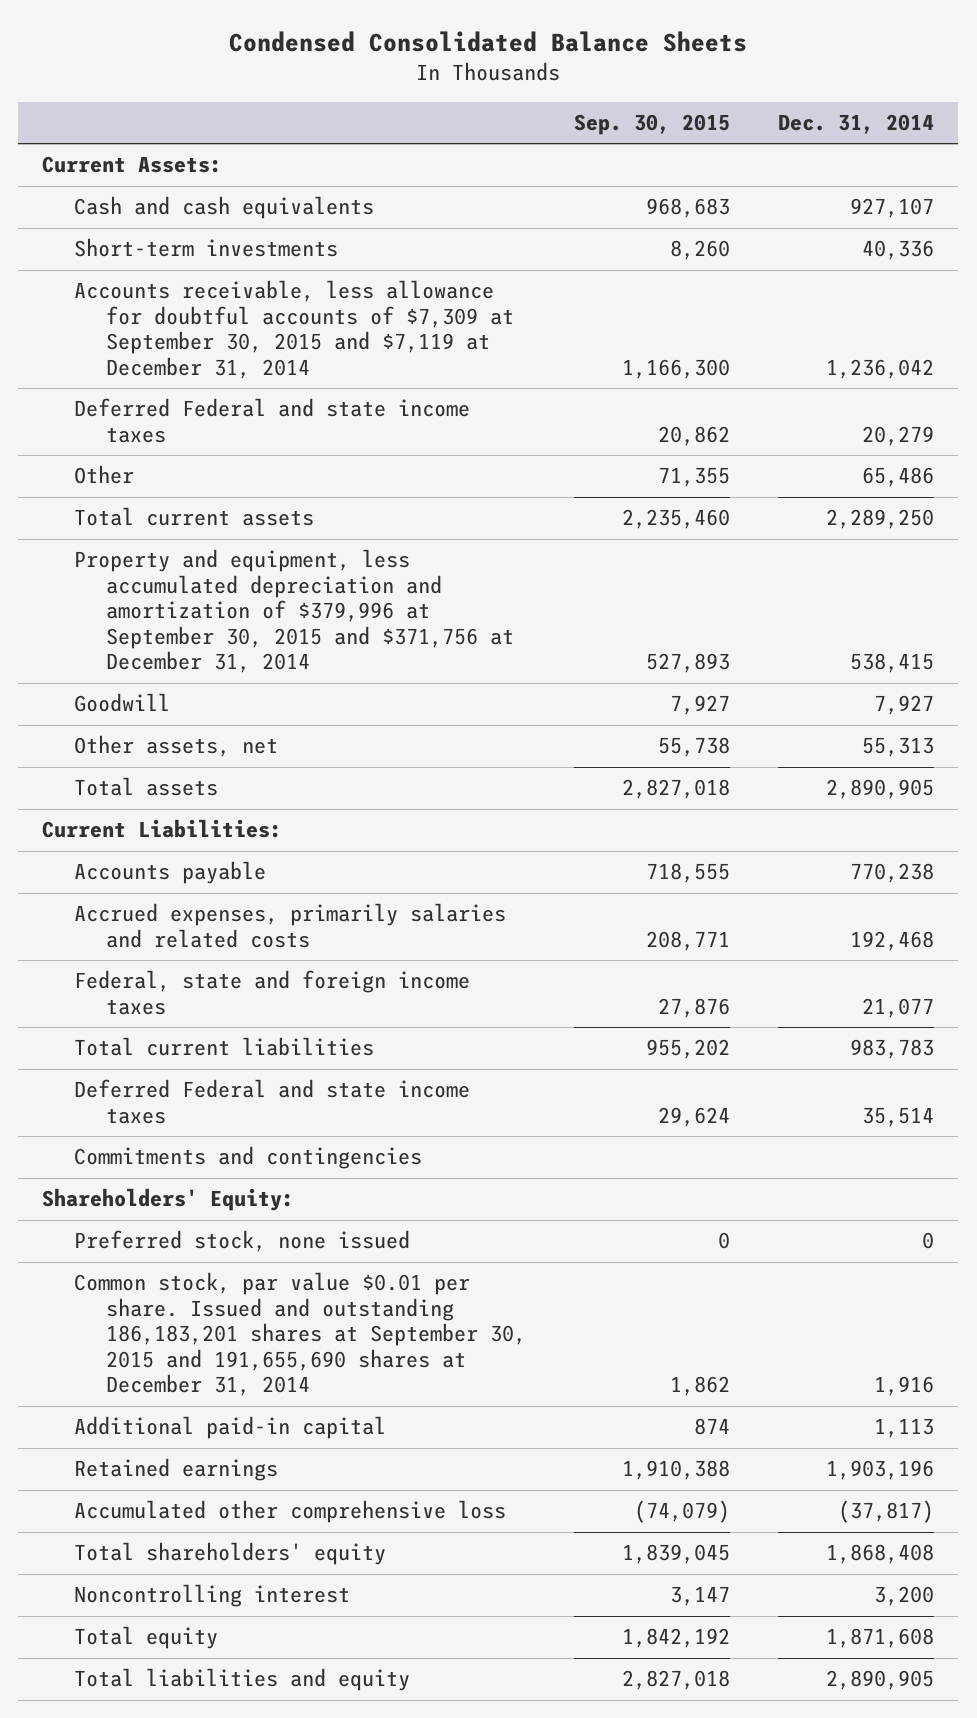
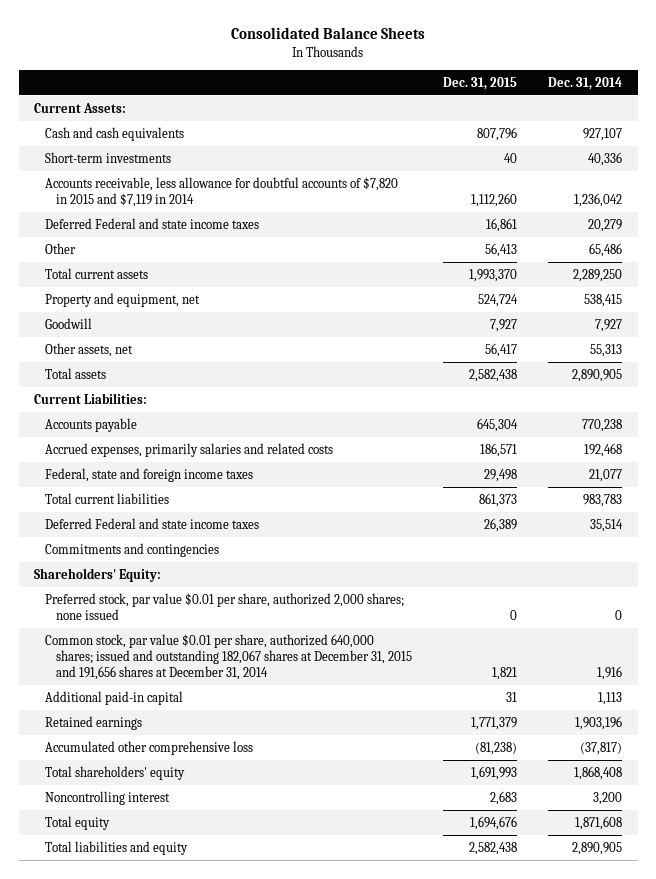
- Condensed Consolidated Balance Sheets
+ Consolidated Balance Sheets
- | Sep. 30, 2015 | Dec. 31, 2014
+ | Dec. 31, 2015 | Dec. 31, 2014
- Accounts receivable, less allowance for doubtful accounts of $7,309 at September 30, 2015 and $7,119 at December 31, 2014 | 1,166,300 | 1,236,042
+ Accounts receivable, less allowance for doubtful accounts of $7,820 in 2015 and $7,119 in 2014 | 1,112,260 | 1,236,042
- Property and equipment, less accumulated depreciation and amortization of $379,996 at September 30, 2015 and $371,756 at December 31, 2014 | 527,893 | 538,415
+ Property and equipment, net | 524,724 | 538,415
- Preferred stock, none issued | 0 | 0
- Common stock, par value $0.01 per share. Issued and outstanding 186,183,201 shares at September 30, 2015 and 191,655,690 shares at December 31, 2014 | 1,862 | 1,916
+ Preferred stock, par value $0.01 per share, authorized 2,000 shares; none issued | 0 | 0
+ Common stock, par value $0.01 per share, authorized 640,000 shares; issued and outstanding 182,067 shares at December 31, 2015 and 191,656 shares at December 31, 2014 | 1,821 | 1,916

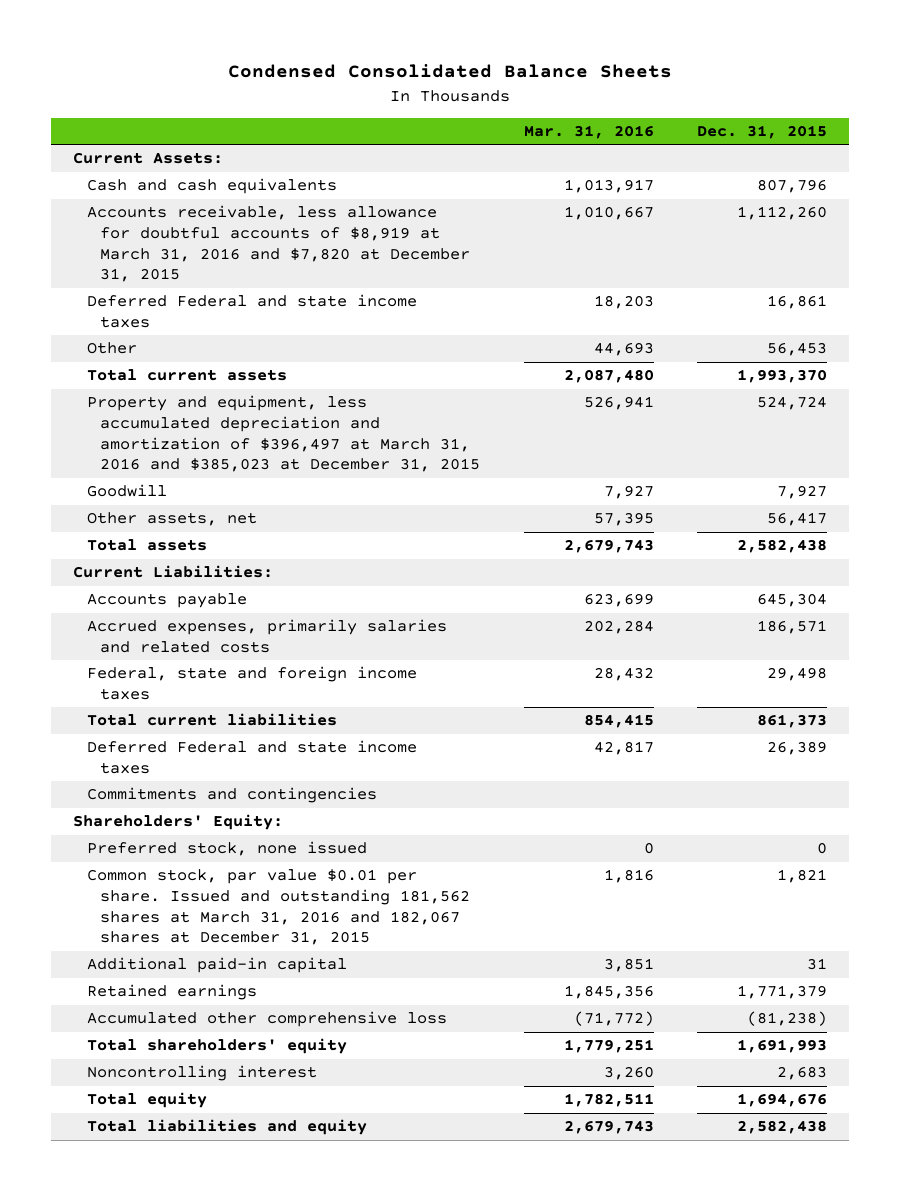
- Consolidated Balance Sheets
+ Condensed Consolidated Balance Sheets
- | Dec. 31, 2015 | Dec. 31, 2014
+ | Mar. 31, 2016 | Dec. 31, 2015
- Short-term investments | 40 | 40,336
- Accounts receivable, less allowance for doubtful accounts of $7,820 in 2015 and $7,119 in 2014 | 1,112,260 | 1,236,042
+ Accounts receivable, less allowance for doubtful accounts of $8,919 at March 31, 2016 and $7,820 at December 31, 2015 | 1,010,667 | 1,112,260
- Other | 56,413 | 65,486
+ Other | 44,693 | 56,453
- Property and equipment, net | 524,724 | 538,415
+ Property and equipment, less accumulated depreciation and amortization of $396,497 at March 31, 2016 and $385,023 at December 31, 2015 | 526,941 | 524,724
- Preferred stock, par value $0.01 per share, authorized 2,000 shares; none issued | 0 | 0
- Common stock, par value $0.01 per share, authorized 640,000 shares; issued and outstanding 182,067 shares at December 31, 2015 and 191,656 shares at December 31, 2014 | 1,821 | 1,916
+ Preferred stock, none issued | 0 | 0
+ Common stock, par value $0.01 per share. Issued and outstanding 181,562 shares at March 31, 2016 and 182,067 shares at December 31, 2015 | 1,816 | 1,821

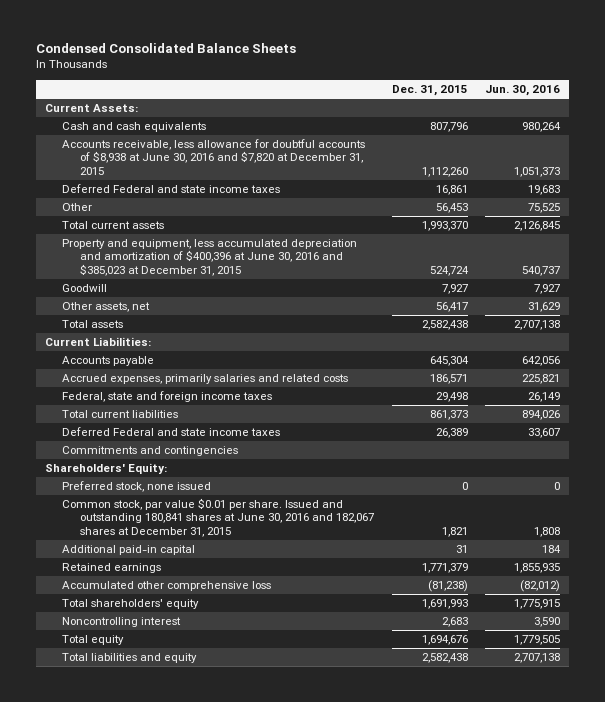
- | Mar. 31, 2016 | Dec. 31, 2015
+ | Dec. 31, 2015 | Jun. 30, 2016
- Accounts receivable, less allowance for doubtful accounts of $8,919 at March 31, 2016 and $7,820 at December 31, 2015 | 1,010,667 | 1,112,260
+ Accounts receivable, less allowance for doubtful accounts of $8,938 at June 30, 2016 and $7,820 at December 31, 2015 | 1,112,260 | 1,051,373
- Property and equipment, less accumulated depreciation and amortization of $396,497 at March 31, 2016 and $385,023 at December 31, 2015 | 526,941 | 524,724
+ Property and equipment, less accumulated depreciation and amortization of $400,396 at June 30, 2016 and $385,023 at December 31, 2015 | 524,724 | 540,737
- Common stock, par value $0.01 per share. Issued and outstanding 181,562 shares at March 31, 2016 and 182,067 shares at December 31, 2015 | 1,816 | 1,821
+ Common stock, par value $0.01 per share. Issued and outstanding 180,841 shares at June 30, 2016 and 182,067 shares at December 31, 2015 | 1,821 | 1,808

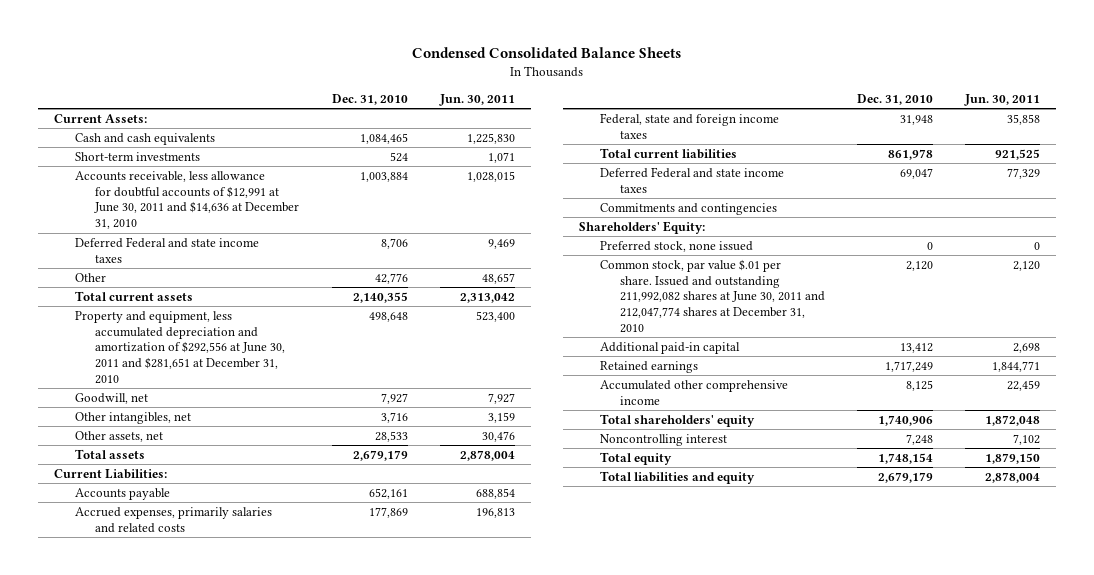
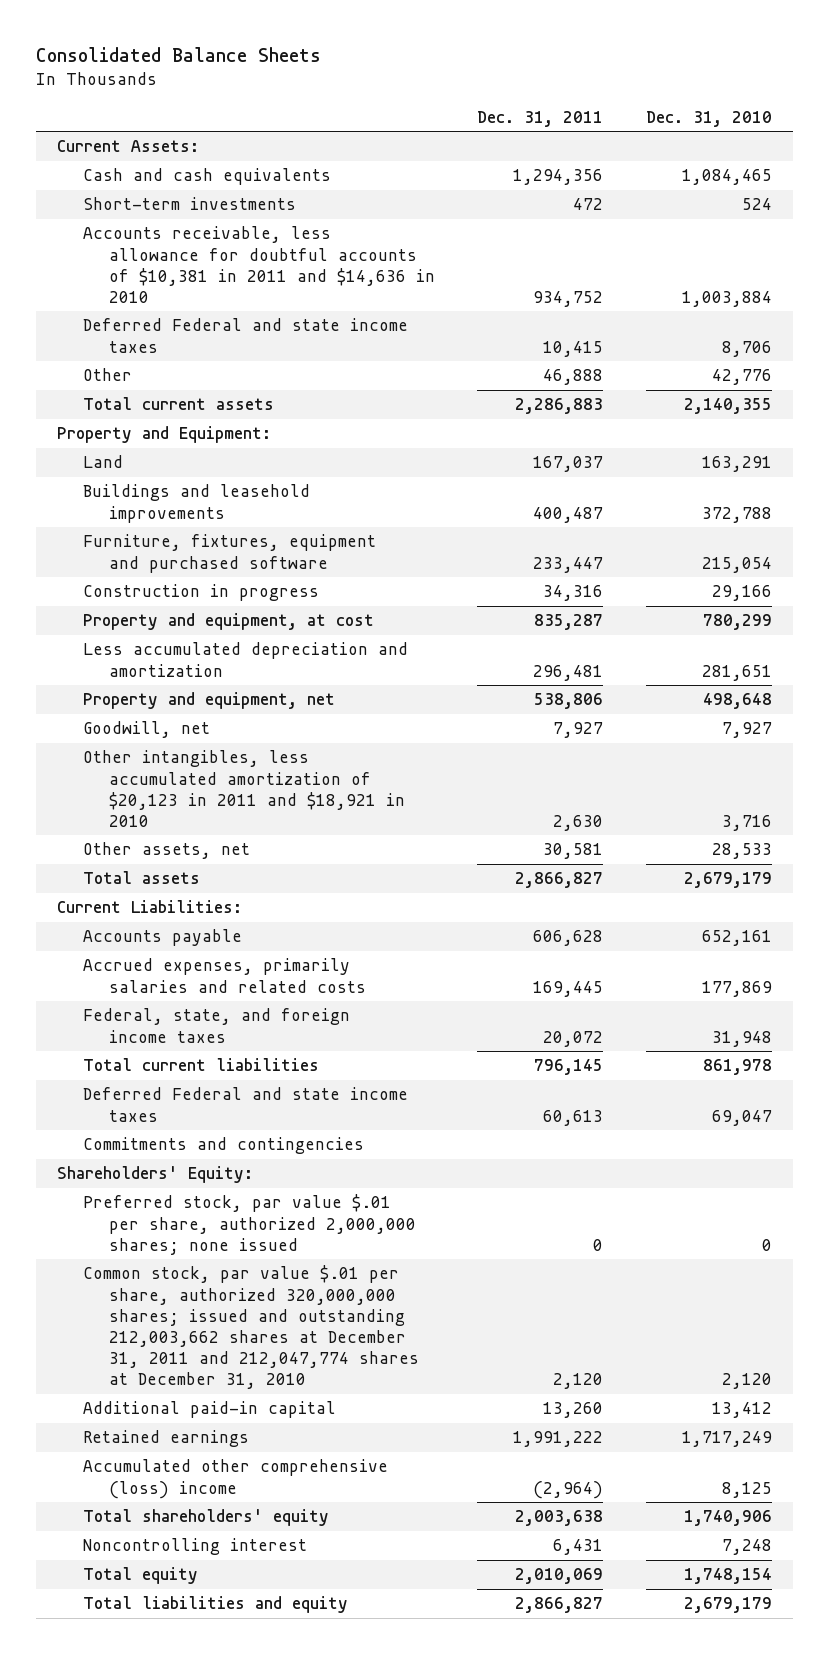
- Condensed Consolidated Balance Sheets
+ Consolidated Balance Sheets
- | Dec. 31, 2010 | Jun. 30, 2011
+ | Dec. 31, 2011 | Dec. 31, 2010
- Accounts receivable, less allowance for doubtful accounts of $12,991 at June 30, 2011 and $14,636 at December 31, 2010 | 1,003,884 | 1,028,015
+ Accounts receivable, less allowance for doubtful accounts of $10,381 in 2011 and $14,636 in 2010 | 934,752 | 1,003,884
- Property and equipment, less accumulated depreciation and amortization of $292,556 at June 30, 2011 and $281,651 at December 31, 2010 | 498,648 | 523,400
+ Property and Equipment:
+ Land | 167,037 | 163,291
+ Buildings and leasehold improvements | 400,487 | 372,788
+ Furniture, fixtures, equipment and purchased software | 233,447 | 215,054
+ Construction in progress | 34,316 | 29,166
+ Property and equipment, at cost | 835,287 | 780,299
+ Less accumulated depreciation and amortization | 296,481 | 281,651
+ Property and equipment, net | 538,806 | 498,648
- Other intangibles, net | 3,716 | 3,159
+ Other intangibles, less accumulated amortization of $20,123 in 2011 and $18,921 in 2010 | 2,630 | 3,716
- Federal, state and foreign income taxes | 31,948 | 35,858
+ Federal, state, and foreign income taxes | 20,072 | 31,948
- Preferred stock, none issued | 0 | 0
- Common stock, par value $.01 per share. Issued and outstanding 211,992,082 shares at June 30, 2011 and 212,047,774 shares at December 31, 2010 | 2,120 | 2,120
+ Preferred stock, par value $.01 per share, authorized 2,000,000 shares; none issued | 0 | 0
+ Common stock, par value $.01 per share, authorized 320,000,000 shares; issued and outstanding 212,003,662 shares at December 31, 2011 and 212,047,774 shares at December 31, 2010 | 2,120 | 2,120
- Accumulated other comprehensive income | 8,125 | 22,459
+ Accumulated other comprehensive (loss) income | (2,964) | 8,125

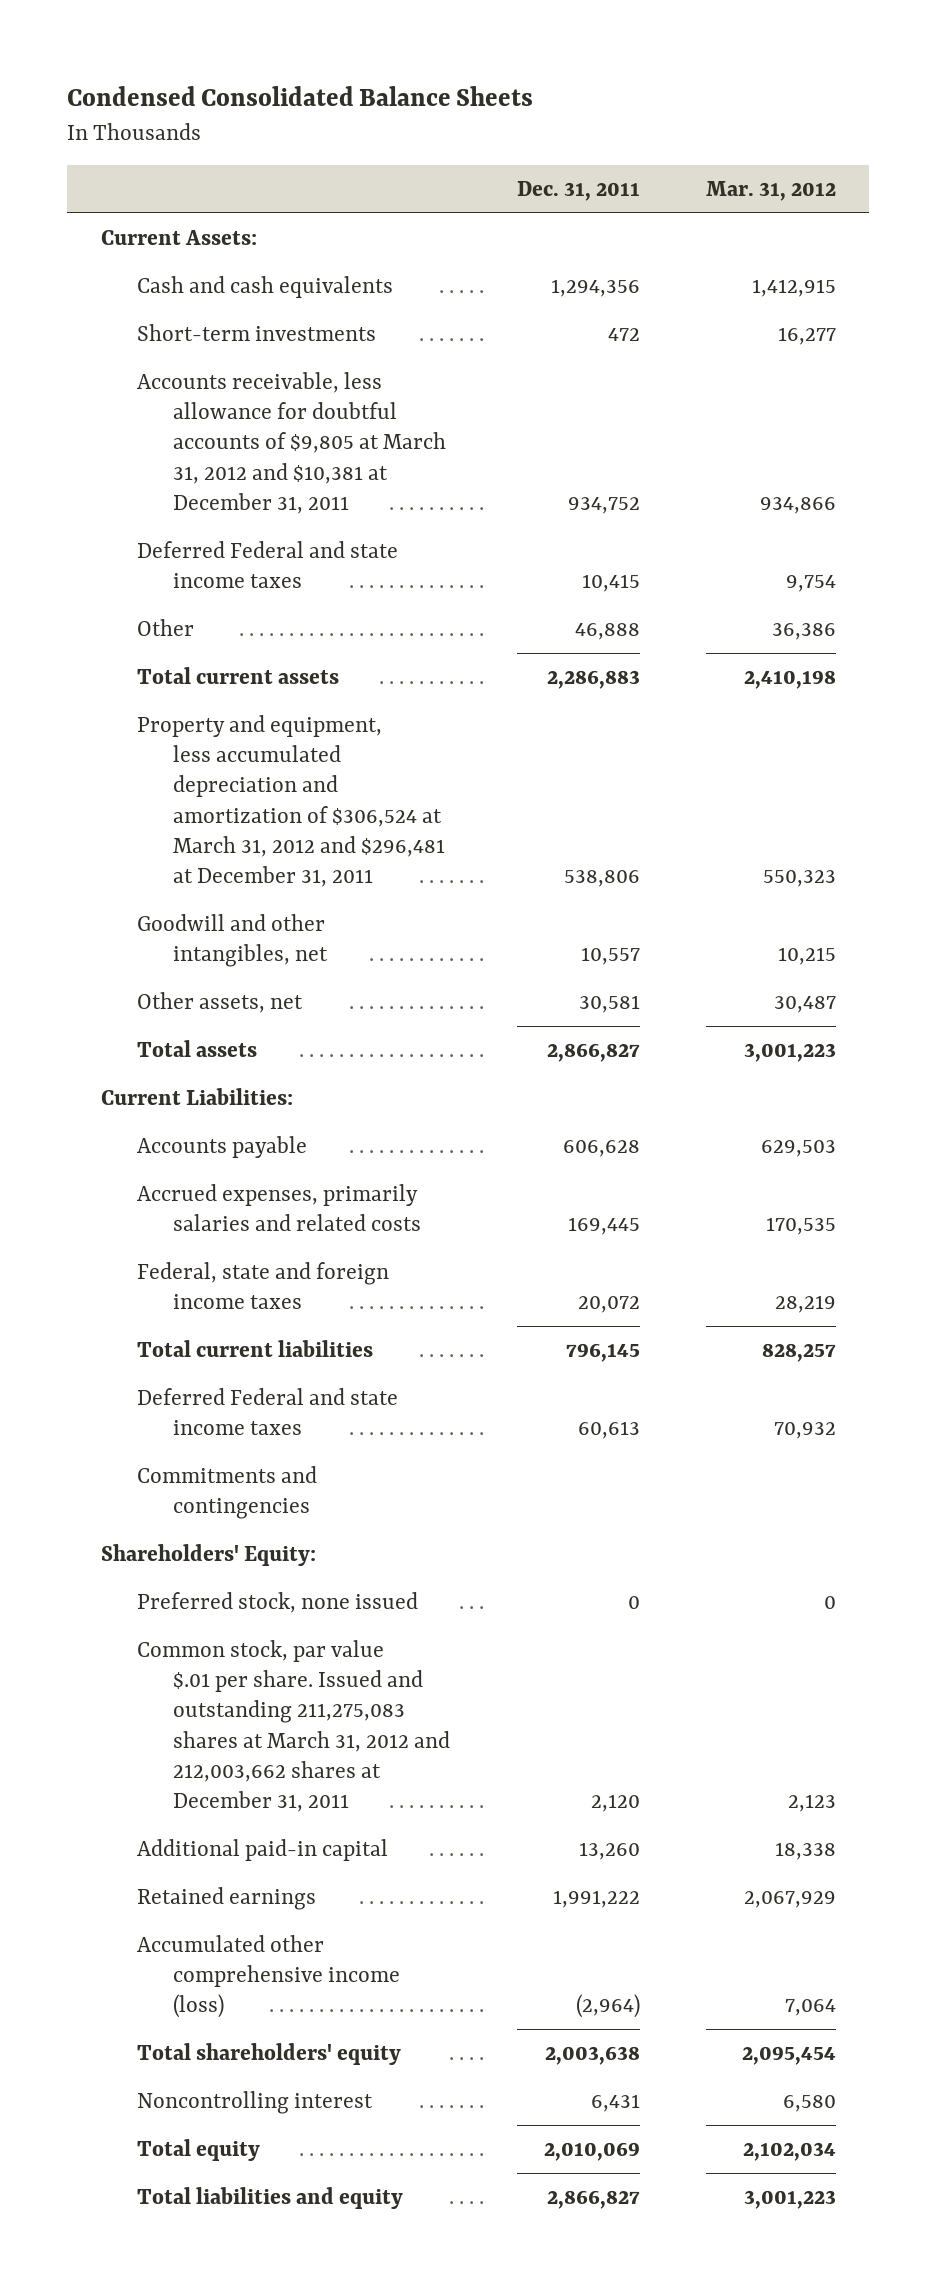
- Consolidated Balance Sheets
+ Condensed Consolidated Balance Sheets
- | Dec. 31, 2011 | Dec. 31, 2010
+ | Dec. 31, 2011 | Mar. 31, 2012
- Accounts receivable, less allowance for doubtful accounts of $10,381 in 2011 and $14,636 in 2010 | 934,752 | 1,003,884
+ Accounts receivable, less allowance for doubtful accounts of $9,805 at March 31, 2012 and $10,381 at December 31, 2011 | 934,752 | 934,866
- Property and Equipment:
- Land | 167,037 | 163,291
- Buildings and leasehold improvements | 400,487 | 372,788
- Furniture, fixtures, equipment and purchased software | 233,447 | 215,054
- Construction in progress | 34,316 | 29,166
- Property and equipment, at cost | 835,287 | 780,299
- Less accumulated depreciation and amortization | 296,481 | 281,651
- Property and equipment, net | 538,806 | 498,648
- Goodwill, net | 7,927 | 7,927
- Other intangibles, less accumulated amortization of $20,123 in 2011 and $18,921 in 2010 | 2,630 | 3,716
+ Property and equipment, less accumulated depreciation and amortization of $306,524 at March 31, 2012 and $296,481 at December 31, 2011 | 538,806 | 550,323
+ Goodwill and other intangibles, net | 10,557 | 10,215
- Federal, state, and foreign income taxes | 20,072 | 31,948
+ Federal, state and foreign income taxes | 20,072 | 28,219
- Preferred stock, par value $.01 per share, authorized 2,000,000 shares; none issued | 0 | 0
- Common stock, par value $.01 per share, authorized 320,000,000 shares; issued and outstanding 212,003,662 shares at December 31, 2011 and 212,047,774 shares at December 31, 2010 | 2,120 | 2,120
+ Preferred stock, none issued | 0 | 0
+ Common stock, par value $.01 per share. Issued and outstanding 211,275,083 shares at March 31, 2012 and 212,003,662 shares at December 31, 2011 | 2,120 | 2,123
- Accumulated other comprehensive (loss) income | (2,964) | 8,125
+ Accumulated other comprehensive income (loss) | (2,964) | 7,064

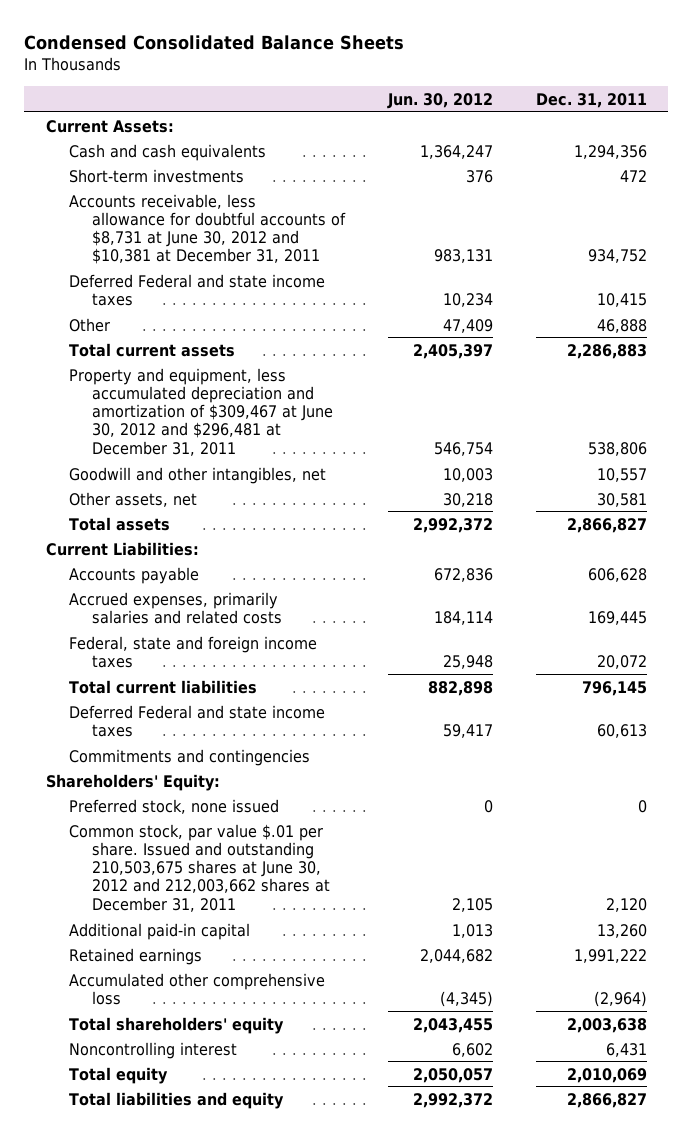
- | Dec. 31, 2011 | Mar. 31, 2012
+ | Jun. 30, 2012 | Dec. 31, 2011
- Accounts receivable, less allowance for doubtful accounts of $9,805 at March 31, 2012 and $10,381 at December 31, 2011 | 934,752 | 934,866
+ Accounts receivable, less allowance for doubtful accounts of $8,731 at June 30, 2012 and $10,381 at December 31, 2011 | 983,131 | 934,752
- Property and equipment, less accumulated depreciation and amortization of $306,524 at March 31, 2012 and $296,481 at December 31, 2011 | 538,806 | 550,323
+ Property and equipment, less accumulated depreciation and amortization of $309,467 at June 30, 2012 and $296,481 at December 31, 2011 | 546,754 | 538,806
- Common stock, par value $.01 per share. Issued and outstanding 211,275,083 shares at March 31, 2012 and 212,003,662 shares at December 31, 2011 | 2,120 | 2,123
+ Common stock, par value $.01 per share. Issued and outstanding 210,503,675 shares at June 30, 2012 and 212,003,662 shares at December 31, 2011 | 2,105 | 2,120
- Accumulated other comprehensive income (loss) | (2,964) | 7,064
+ Accumulated other comprehensive loss | (4,345) | (2,964)

